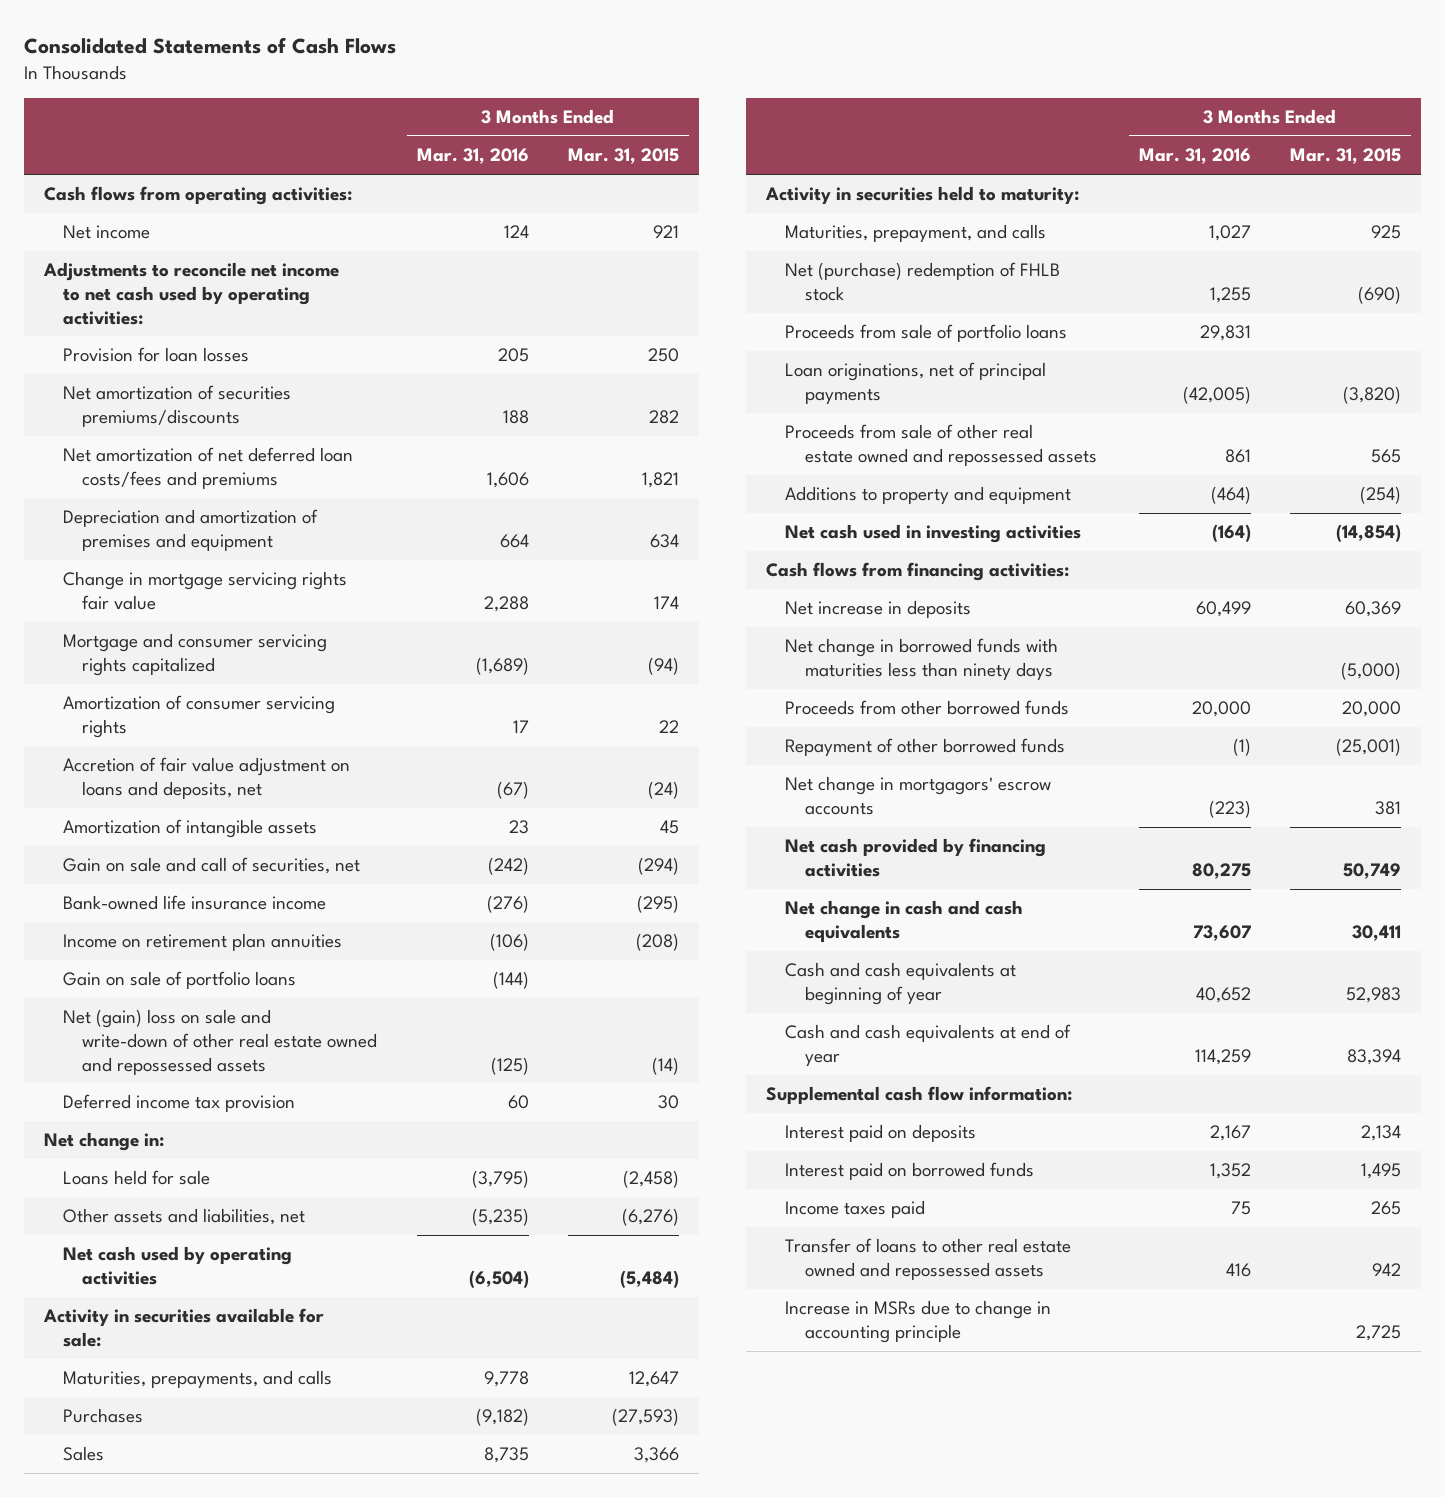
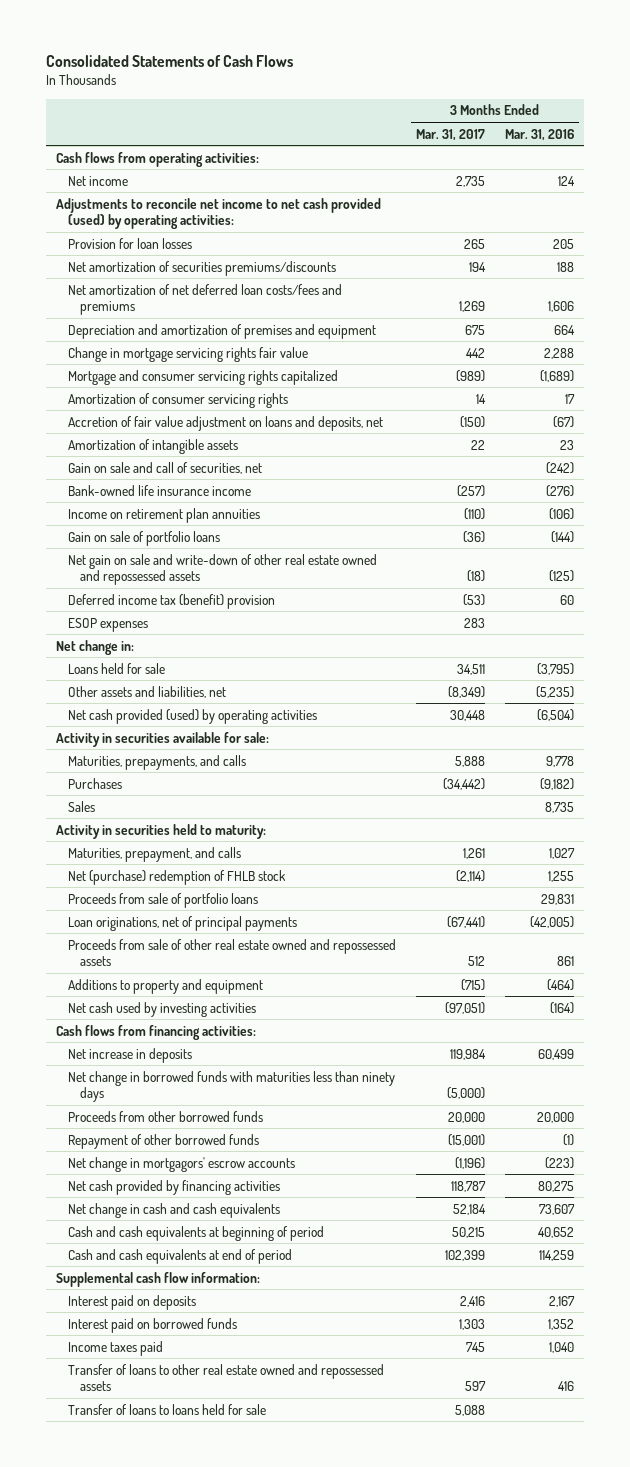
- | 3 Months Ended Mar. 31, 2016 | 3 Months Ended Mar. 31, 2015
+ | 3 Months Ended Mar. 31, 2017 | 3 Months Ended Mar. 31, 2016
- Adjustments to reconcile net income to net cash used by operating activities:
+ Adjustments to reconcile net income to net cash provided (used) by operating activities:
- Net (gain) loss on sale and write-down of other real estate owned and repossessed assets | (125) | (14)
- Deferred income tax provision | 60 | 30
+ Net gain on sale and write-down of other real estate owned and repossessed assets | (18) | (125)
+ Deferred income tax (benefit) provision | (53) | 60
+ ESOP expenses | 283 |
- Net cash used by operating activities | (6,504) | (5,484)
+ Net cash provided (used) by operating activities | 30,448 | (6,504)
- Net cash used in investing activities | (164) | (14,854)
+ Net cash used by investing activities | (97,051) | (164)
- Cash and cash equivalents at beginning of year | 40,652 | 52,983
- Cash and cash equivalents at end of year | 114,259 | 83,394
+ Cash and cash equivalents at beginning of period | 50,215 | 40,652
+ Cash and cash equivalents at end of period | 102,399 | 114,259
- Income taxes paid | 75 | 265
+ Income taxes paid | 745 | 1,040
- Increase in MSRs due to change in accounting principle | | 2,725
+ Transfer of loans to loans held for sale | 5,088 |

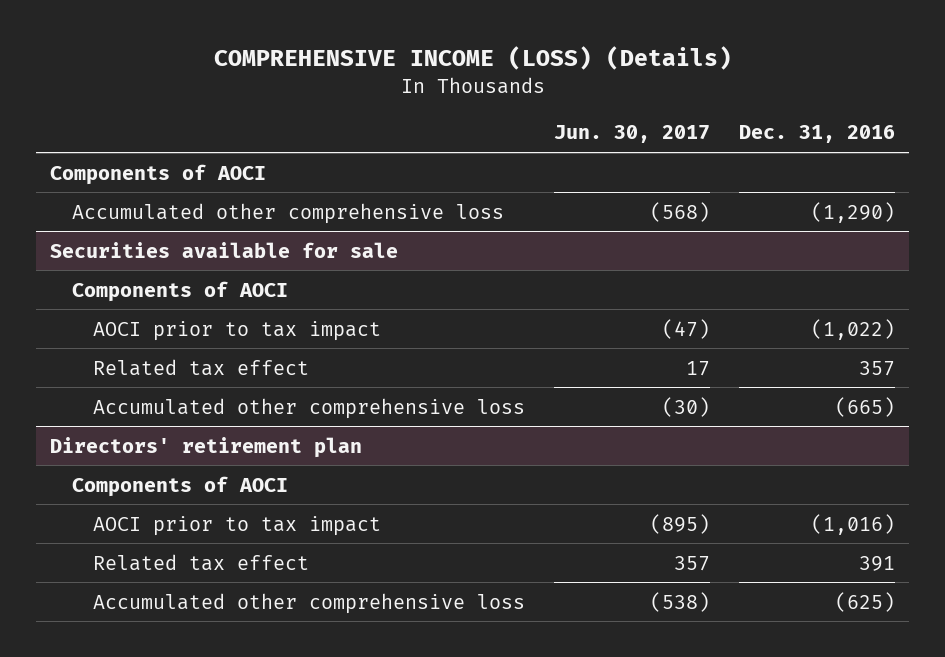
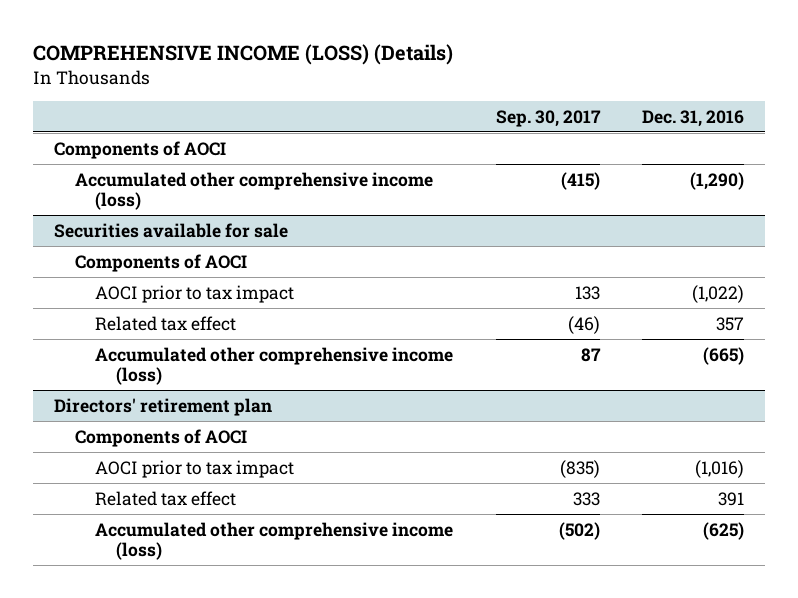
- | Jun. 30, 2017 | Dec. 31, 2016
+ | Sep. 30, 2017 | Dec. 31, 2016
- Accumulated other comprehensive loss | (568) | (1,290)
+ Accumulated other comprehensive income (loss) | (415) | (1,290)
@ Securities available for sale
- Accumulated other comprehensive loss | (30) | (665)
+ Accumulated other comprehensive income (loss) | 87 | (665)
@ Directors' retirement plan
- Accumulated other comprehensive loss | (538) | (625)
+ Accumulated other comprehensive income (loss) | (502) | (625)

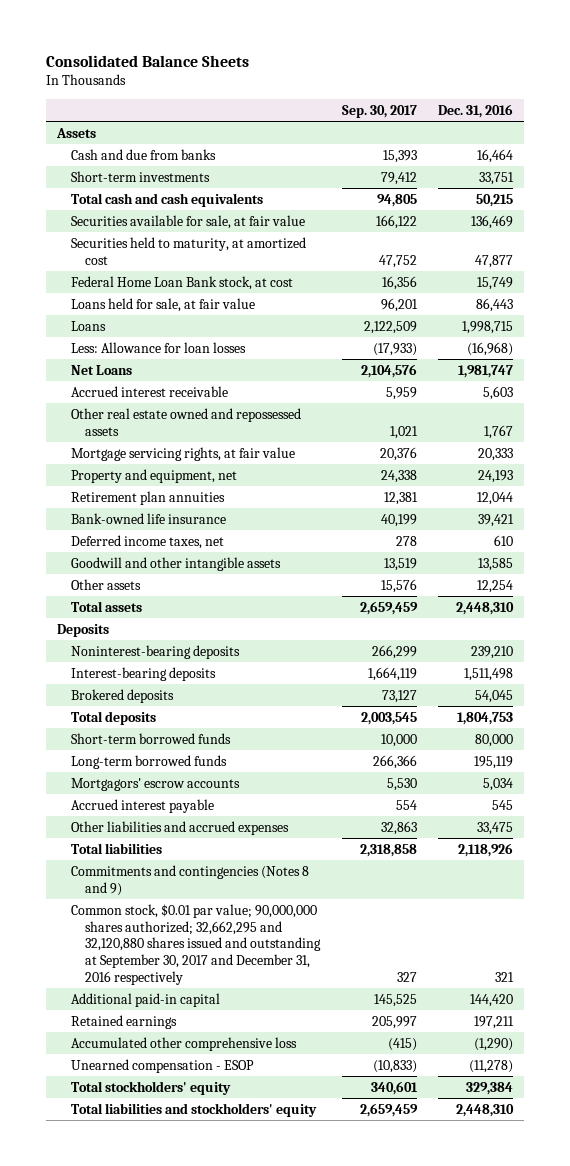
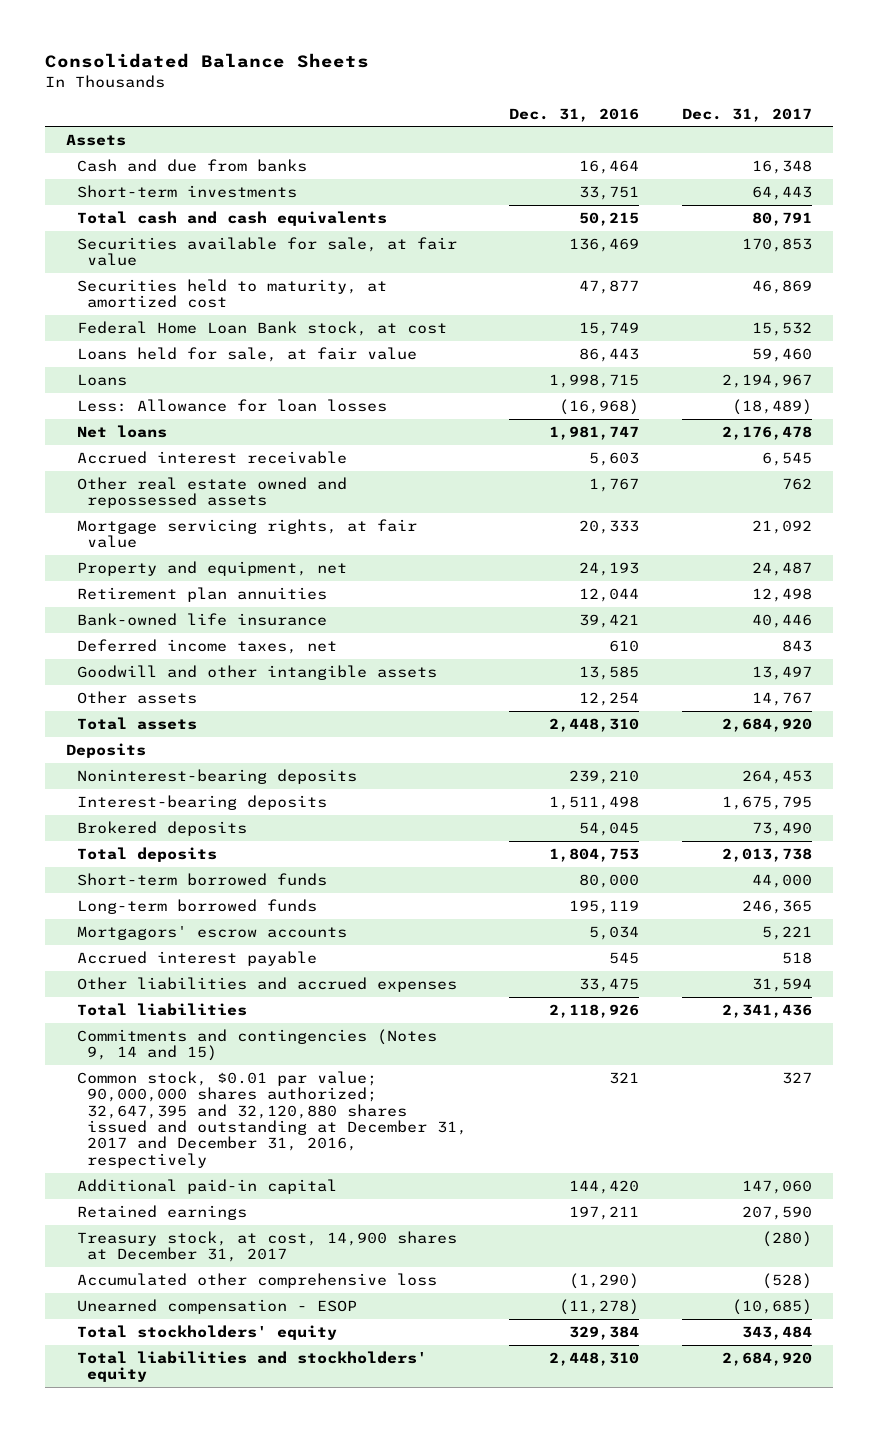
- | Sep. 30, 2017 | Dec. 31, 2016
+ | Dec. 31, 2016 | Dec. 31, 2017
- Net Loans | 2,104,576 | 1,981,747
+ Net loans | 1,981,747 | 2,176,478
- Commitments and contingencies (Notes 8 and 9)
- Common stock, $0.01 par value; 90,000,000 shares authorized; 32,662,295 and 32,120,880 shares issued and outstanding at September 30, 2017 and December 31, 2016 respectively | 327 | 321
+ Commitments and contingencies (Notes 9, 14 and 15)
+ Common stock, $0.01 par value; 90,000,000 shares authorized; 32,647,395 and 32,120,880 shares issued and outstanding at December 31, 2017 and December 31, 2016, respectively | 321 | 327
+ Treasury stock, at cost, 14,900 shares at December 31, 2017 | | (280)

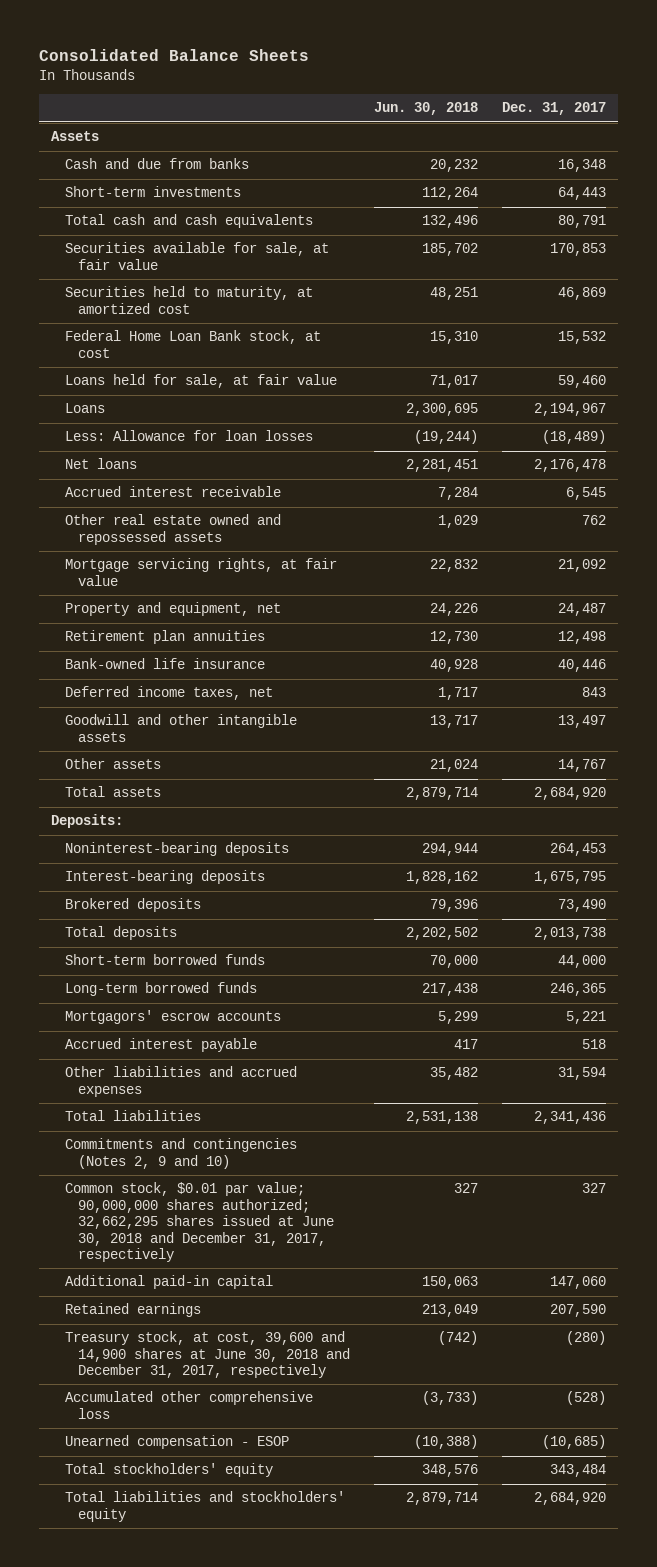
- | Dec. 31, 2016 | Dec. 31, 2017
+ | Jun. 30, 2018 | Dec. 31, 2017
- Deposits
+ Deposits:
- Commitments and contingencies (Notes 9, 14 and 15)
- Common stock, $0.01 par value; 90,000,000 shares authorized; 32,647,395 and 32,120,880 shares issued and outstanding at December 31, 2017 and December 31, 2016, respectively | 321 | 327
+ Commitments and contingencies (Notes 2, 9 and 10)
+ Common stock, $0.01 par value; 90,000,000 shares authorized; 32,662,295 shares issued at June 30, 2018 and December 31, 2017, respectively | 327 | 327
- Treasury stock, at cost, 14,900 shares at December 31, 2017 | | (280)
+ Treasury stock, at cost, 39,600 and 14,900 shares at June 30, 2018 and December 31, 2017, respectively | (742) | (280)

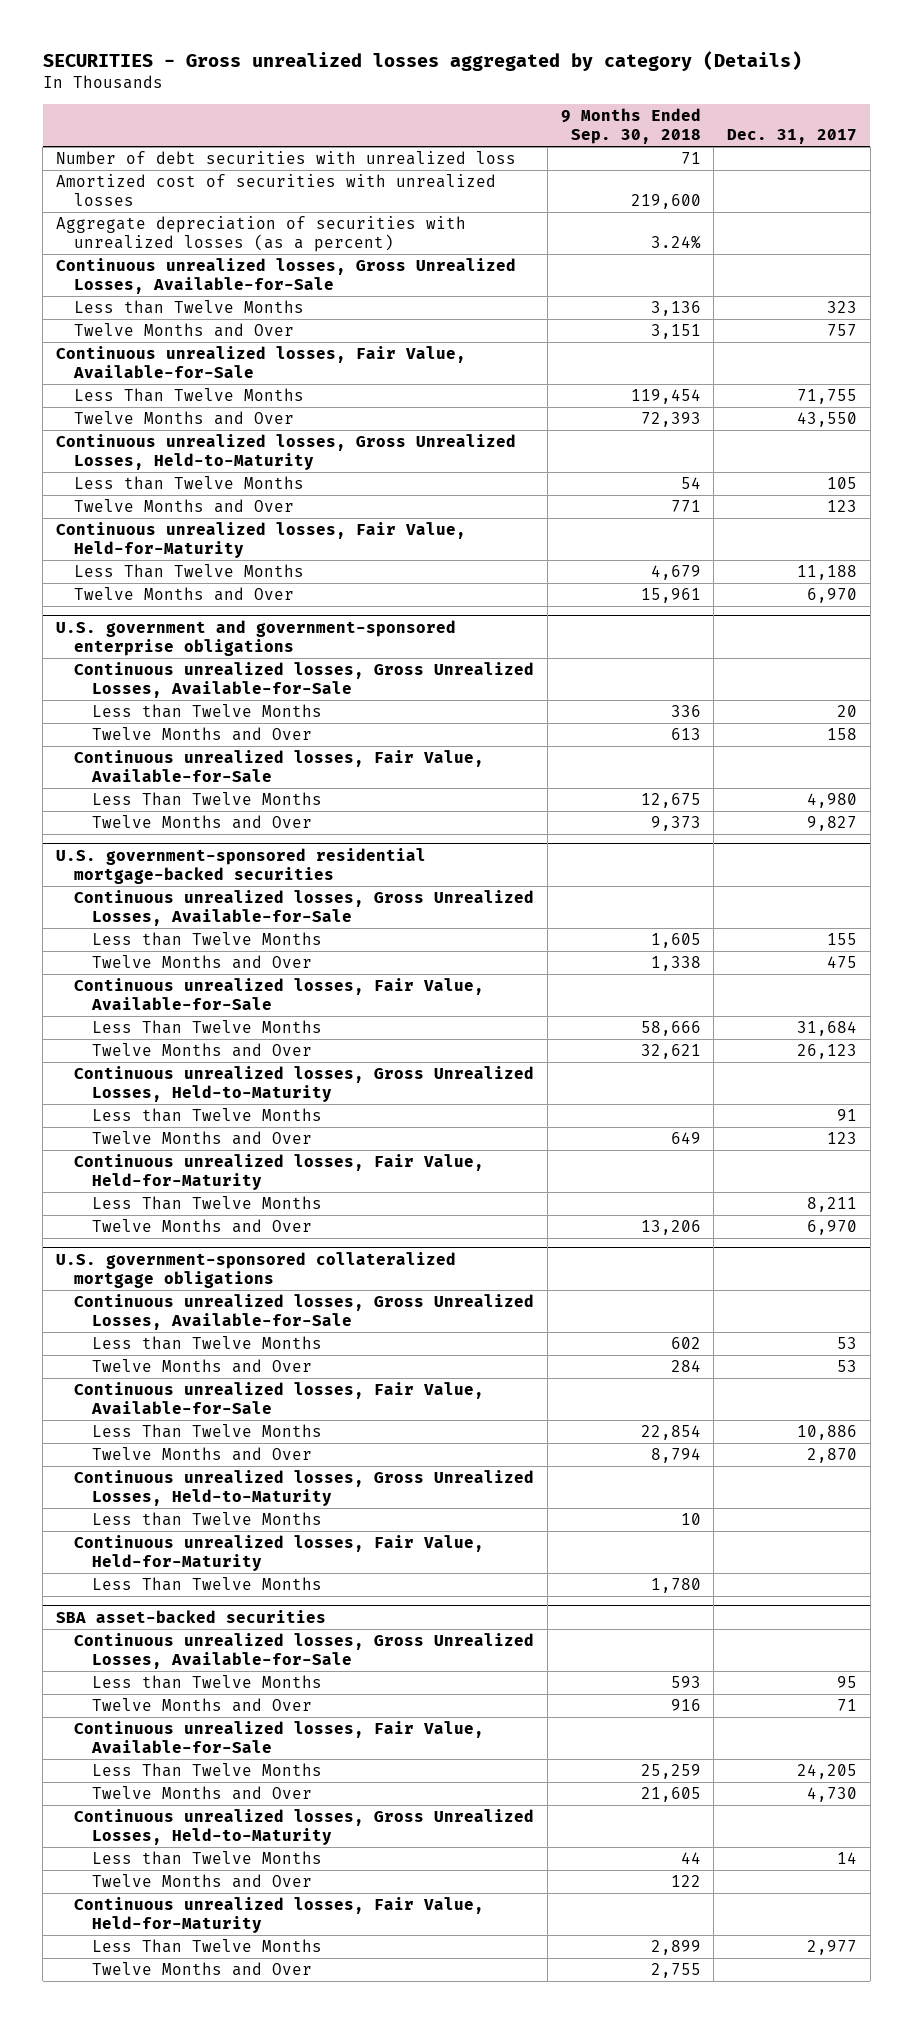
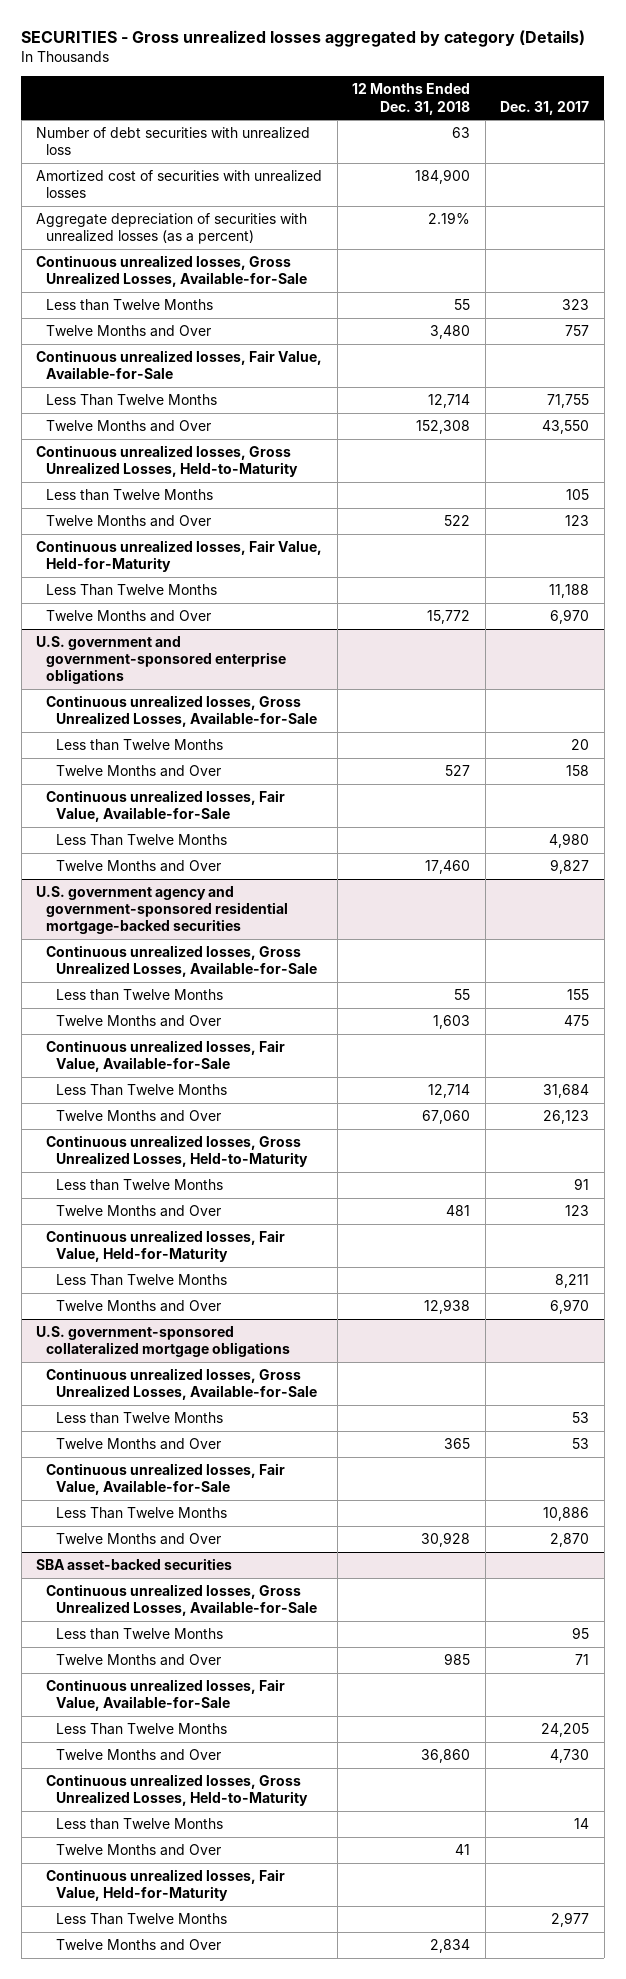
- | 9 Months Ended Sep. 30, 2018 | Dec. 31, 2017
+ | 12 Months Ended Dec. 31, 2018 | Dec. 31, 2017
- U.S. government-sponsored residential mortgage-backed securities
+ U.S. government agency and government-sponsored residential mortgage-backed securities
@ U.S. government-sponsored collateralized mortgage obligations
- Continuous unrealized losses, Gross Unrealized Losses, Held-to-Maturity
- Less than Twelve Months | 10 |
- Continuous unrealized losses, Fair Value, Held-for-Maturity
- Less Than Twelve Months | 1,780 |

